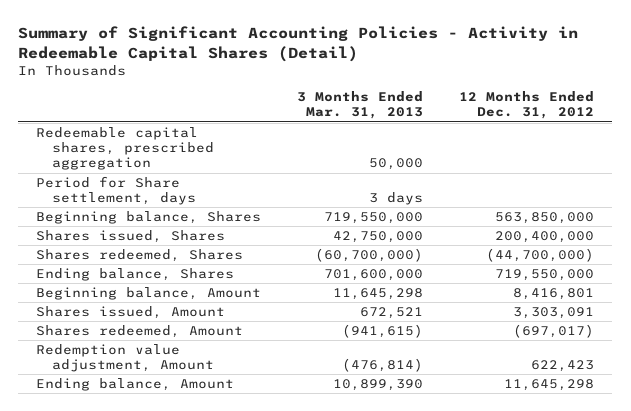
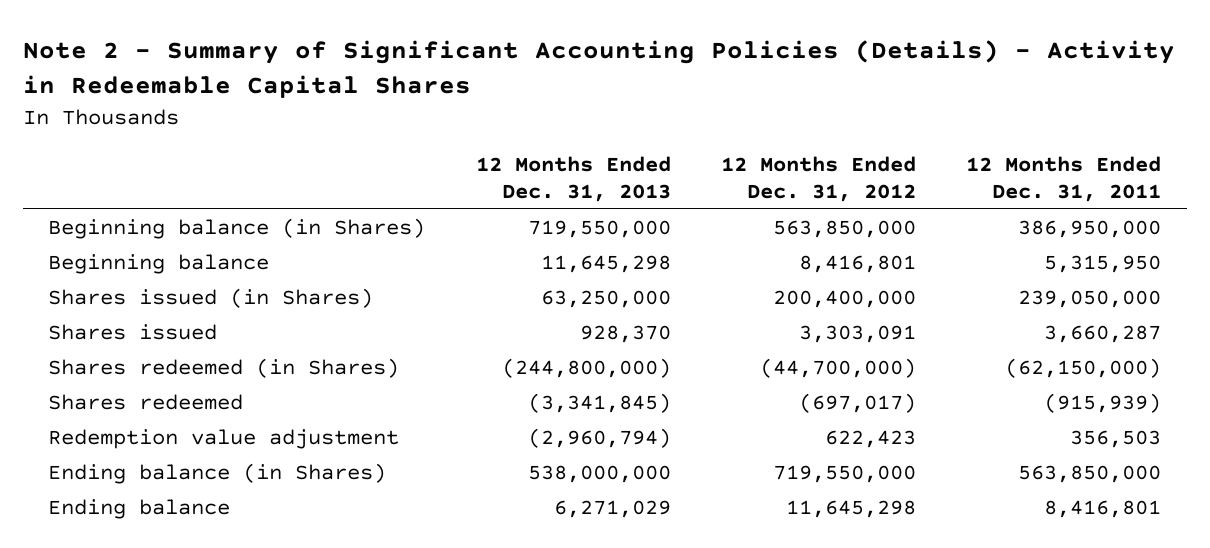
- Summary of Significant Accounting Policies - Activity in Redeemable Capital Shares (Detail)
+ Note 2 - Summary of Significant Accounting Policies (Details) - Activity in Redeemable Capital Shares
- | 3 Months Ended Mar. 31, 2013 | 12 Months Ended Dec. 31, 2012
+ | 12 Months Ended Dec. 31, 2013 | 12 Months Ended Dec. 31, 2012 | 12 Months Ended Dec. 31, 2011
- Redeemable capital shares, prescribed aggregation | 50,000 |
- Period for Share settlement, days | 3 days |
- Beginning balance, Shares | 719,550,000 | 563,850,000
- Shares issued, Shares | 42,750,000 | 200,400,000
- Shares redeemed, Shares | (60,700,000) | (44,700,000)
- Ending balance, Shares | 701,600,000 | 719,550,000
- Beginning balance, Amount | 11,645,298 | 8,416,801
- Shares issued, Amount | 672,521 | 3,303,091
- Shares redeemed, Amount | (941,615) | (697,017)
- Redemption value adjustment, Amount | (476,814) | 622,423
- Ending balance, Amount | 10,899,390 | 11,645,298
+ Beginning balance (in Shares) | 719,550,000 | 563,850,000 | 386,950,000
+ Beginning balance | 11,645,298 | 8,416,801 | 5,315,950
+ Shares issued (in Shares) | 63,250,000 | 200,400,000 | 239,050,000
+ Shares issued | 928,370 | 3,303,091 | 3,660,287
+ Shares redeemed (in Shares) | (244,800,000) | (44,700,000) | (62,150,000)
+ Shares redeemed | (3,341,845) | (697,017) | (915,939)
+ Redemption value adjustment | (2,960,794) | 622,423 | 356,503
+ Ending balance (in Shares) | 538,000,000 | 719,550,000 | 563,850,000
+ Ending balance | 6,271,029 | 11,645,298 | 8,416,801

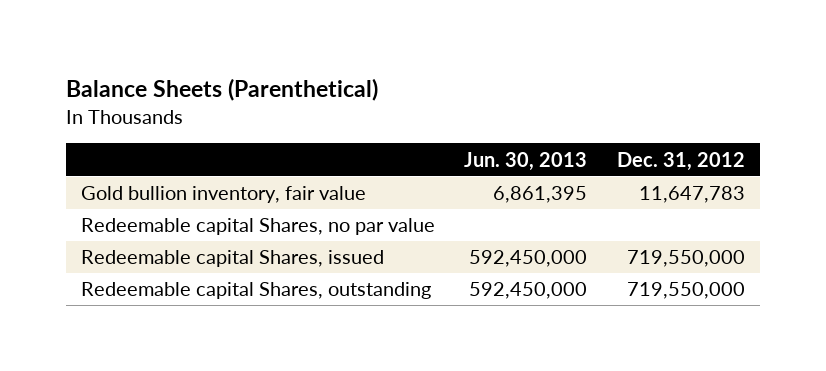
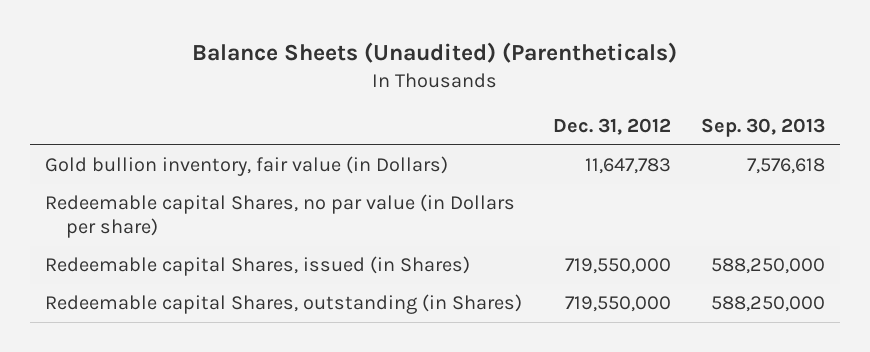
- Balance Sheets (Parenthetical)
+ Balance Sheets (Unaudited) (Parentheticals)
- | Jun. 30, 2013 | Dec. 31, 2012
+ | Dec. 31, 2012 | Sep. 30, 2013
- Gold bullion inventory, fair value | 6,861,395 | 11,647,783
- Redeemable capital Shares, no par value
- Redeemable capital Shares, issued | 592,450,000 | 719,550,000
- Redeemable capital Shares, outstanding | 592,450,000 | 719,550,000
+ Gold bullion inventory, fair value (in Dollars) | 11,647,783 | 7,576,618
+ Redeemable capital Shares, no par value (in Dollars per share)
+ Redeemable capital Shares, issued (in Shares) | 719,550,000 | 588,250,000
+ Redeemable capital Shares, outstanding (in Shares) | 719,550,000 | 588,250,000

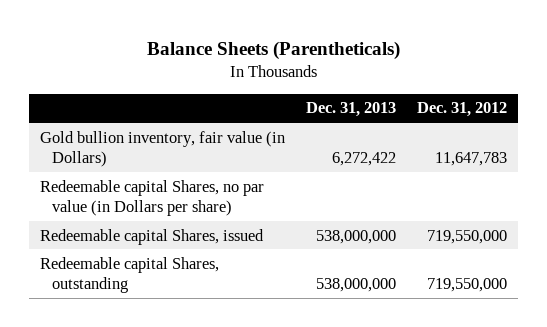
- Balance Sheets (Unaudited) (Parentheticals)
+ Balance Sheets (Parentheticals)
- | Dec. 31, 2012 | Sep. 30, 2013
+ | Dec. 31, 2013 | Dec. 31, 2012
- Redeemable capital Shares, issued (in Shares) | 719,550,000 | 588,250,000
- Redeemable capital Shares, outstanding (in Shares) | 719,550,000 | 588,250,000
+ Redeemable capital Shares, issued | 538,000,000 | 719,550,000
+ Redeemable capital Shares, outstanding | 538,000,000 | 719,550,000

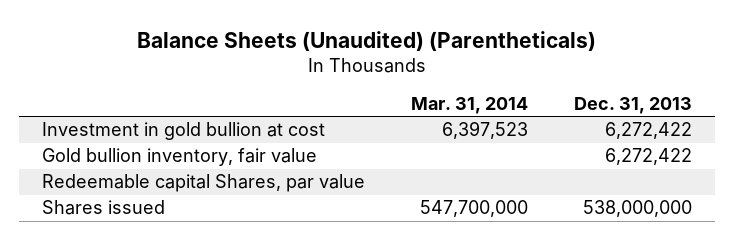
- Balance Sheets (Parentheticals)
+ Balance Sheets (Unaudited) (Parentheticals)
- | Dec. 31, 2013 | Dec. 31, 2012
+ | Mar. 31, 2014 | Dec. 31, 2013
- Gold bullion inventory, fair value (in Dollars) | 6,272,422 | 11,647,783
- Redeemable capital Shares, no par value (in Dollars per share)
- Redeemable capital Shares, issued | 538,000,000 | 719,550,000
- Redeemable capital Shares, outstanding | 538,000,000 | 719,550,000
+ Investment in gold bullion at cost | 6,397,523 | 6,272,422
+ Gold bullion inventory, fair value | | 6,272,422
+ Redeemable capital Shares, par value
+ Shares issued | 547,700,000 | 538,000,000

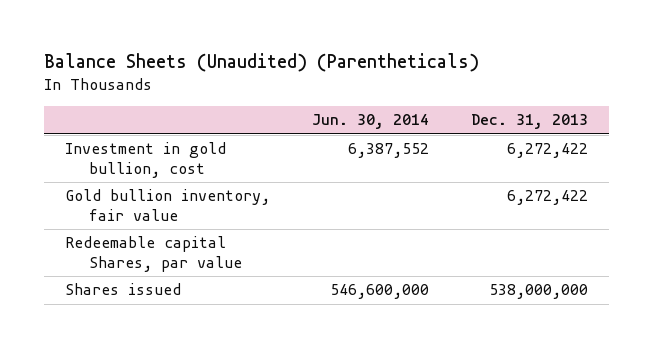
- | Mar. 31, 2014 | Dec. 31, 2013
+ | Jun. 30, 2014 | Dec. 31, 2013
- Investment in gold bullion at cost | 6,397,523 | 6,272,422
+ Investment in gold bullion, cost | 6,387,552 | 6,272,422

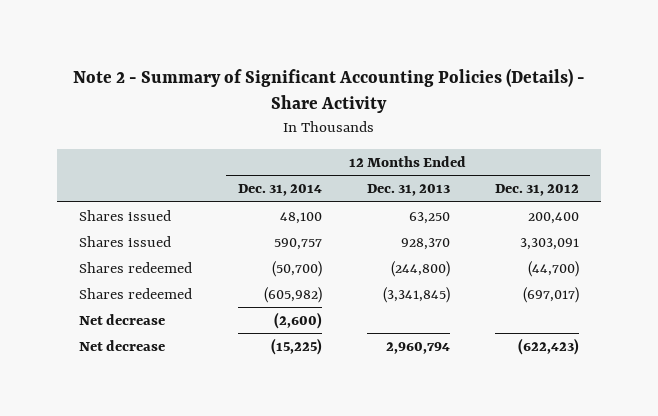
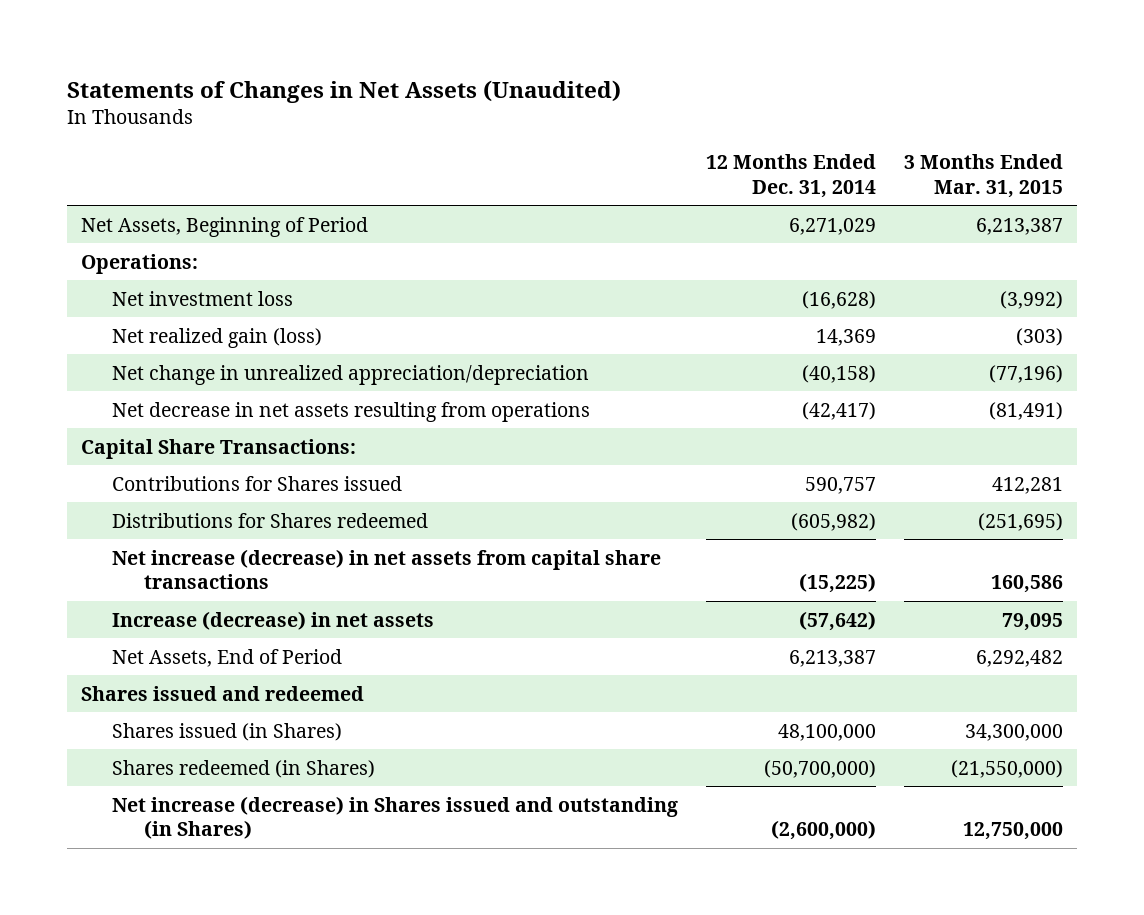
- Note 2 - Summary of Significant Accounting Policies (Details) - Share Activity
+ Statements of Changes in Net Assets (Unaudited)
- | 12 Months Ended Dec. 31, 2014 | 12 Months Ended Dec. 31, 2013 | 12 Months Ended Dec. 31, 2012
+ | 12 Months Ended Dec. 31, 2014 | 3 Months Ended Mar. 31, 2015
- Shares issued | 48,100 | 63,250 | 200,400
- Shares issued | 590,757 | 928,370 | 3,303,091
- Shares redeemed | (50,700) | (244,800) | (44,700)
- Shares redeemed | (605,982) | (3,341,845) | (697,017)
- Net decrease | (2,600) | |
- Net decrease | (15,225) | 2,960,794 | (622,423)
+ Net Assets, Beginning of Period | 6,271,029 | 6,213,387
+ Operations:
+ Net investment loss | (16,628) | (3,992)
+ Net realized gain (loss) | 14,369 | (303)
+ Net change in unrealized appreciation/depreciation | (40,158) | (77,196)
+ Net decrease in net assets resulting from operations | (42,417) | (81,491)
+ Capital Share Transactions:
+ Contributions for Shares issued | 590,757 | 412,281
+ Distributions for Shares redeemed | (605,982) | (251,695)
+ Net increase (decrease) in net assets from capital share transactions | (15,225) | 160,586
+ Increase (decrease) in net assets | (57,642) | 79,095
+ Net Assets, End of Period | 6,213,387 | 6,292,482
+ Shares issued and redeemed
+ Shares issued (in Shares) | 48,100,000 | 34,300,000
+ Shares redeemed (in Shares) | (50,700,000) | (21,550,000)
+ Net increase (decrease) in Shares issued and outstanding (in Shares) | (2,600,000) | 12,750,000

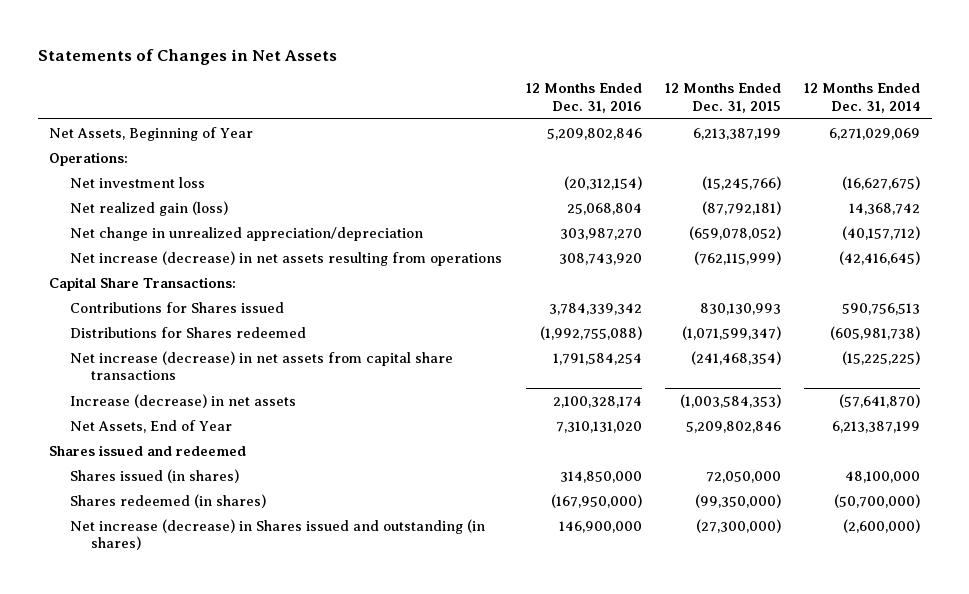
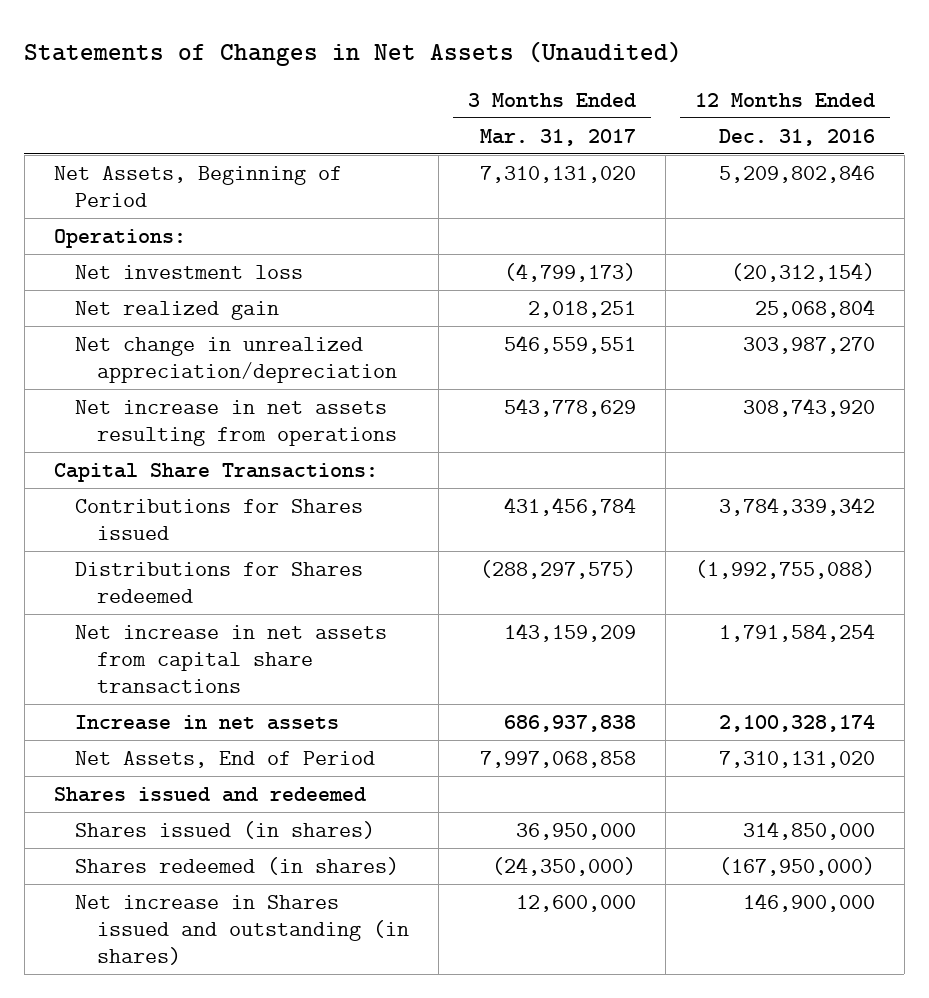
- Statements of Changes in Net Assets
+ Statements of Changes in Net Assets (Unaudited)
- | 12 Months Ended Dec. 31, 2016 | 12 Months Ended Dec. 31, 2015 | 12 Months Ended Dec. 31, 2014
+ | 3 Months Ended Mar. 31, 2017 | 12 Months Ended Dec. 31, 2016
- Net Assets, Beginning of Year | 5,209,802,846 | 6,213,387,199 | 6,271,029,069
+ Net Assets, Beginning of Period | 7,310,131,020 | 5,209,802,846
- Net realized gain (loss) | 25,068,804 | (87,792,181) | 14,368,742
+ Net realized gain | 2,018,251 | 25,068,804
- Net increase (decrease) in net assets resulting from operations | 308,743,920 | (762,115,999) | (42,416,645)
+ Net increase in net assets resulting from operations | 543,778,629 | 308,743,920
- Net increase (decrease) in net assets from capital share transactions | 1,791,584,254 | (241,468,354) | (15,225,225)
- Increase (decrease) in net assets | 2,100,328,174 | (1,003,584,353) | (57,641,870)
- Net Assets, End of Year | 7,310,131,020 | 5,209,802,846 | 6,213,387,199
+ Net increase in net assets from capital share transactions | 143,159,209 | 1,791,584,254
+ Increase in net assets | 686,937,838 | 2,100,328,174
+ Net Assets, End of Period | 7,997,068,858 | 7,310,131,020
- Net increase (decrease) in Shares issued and outstanding (in shares) | 146,900,000 | (27,300,000) | (2,600,000)
+ Net increase in Shares issued and outstanding (in shares) | 12,600,000 | 146,900,000

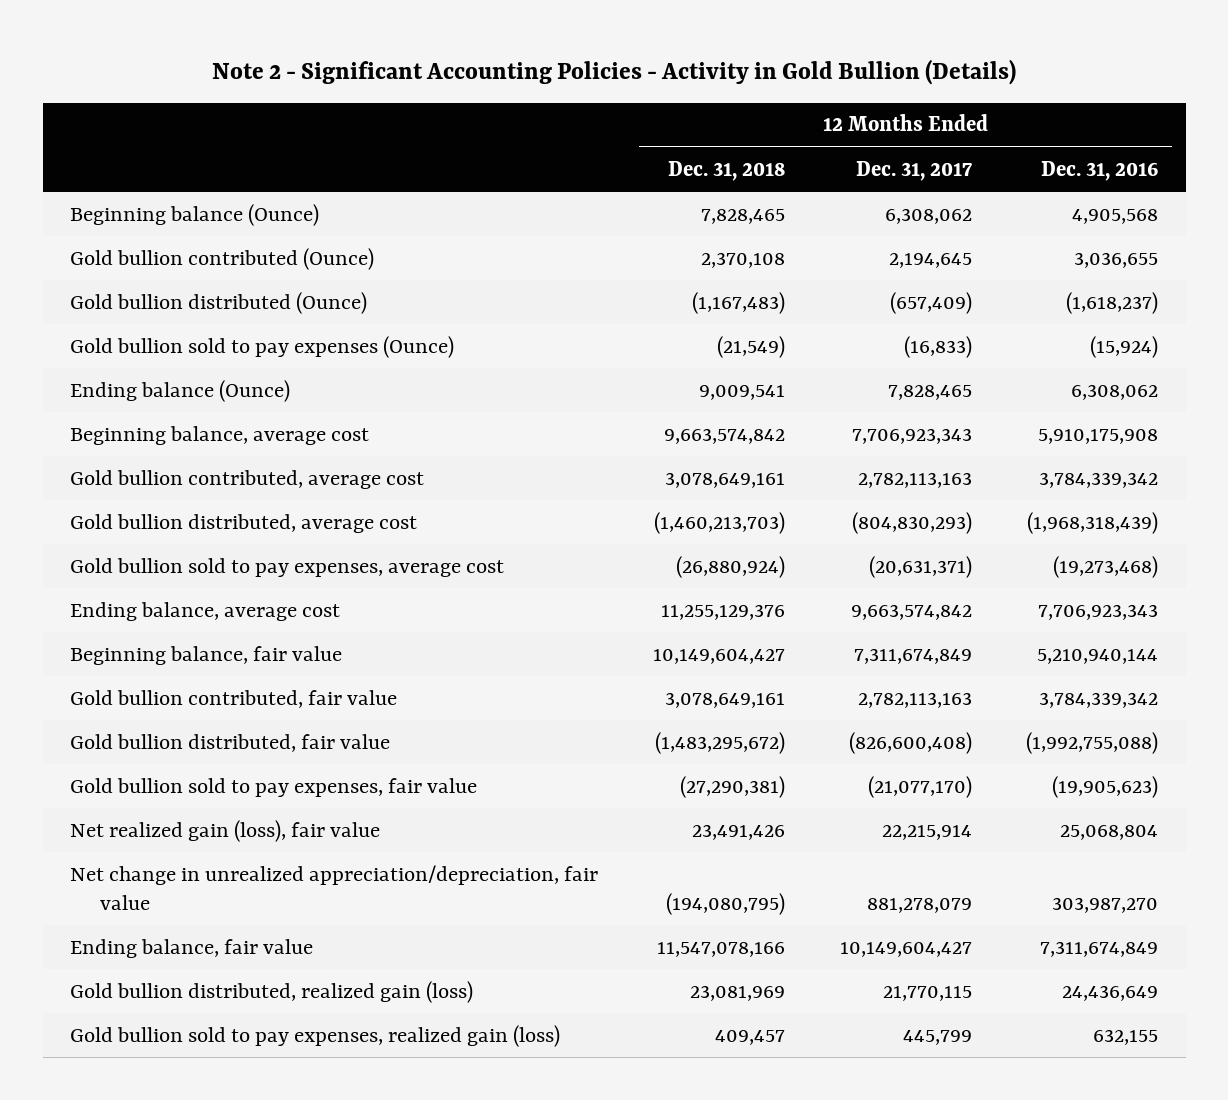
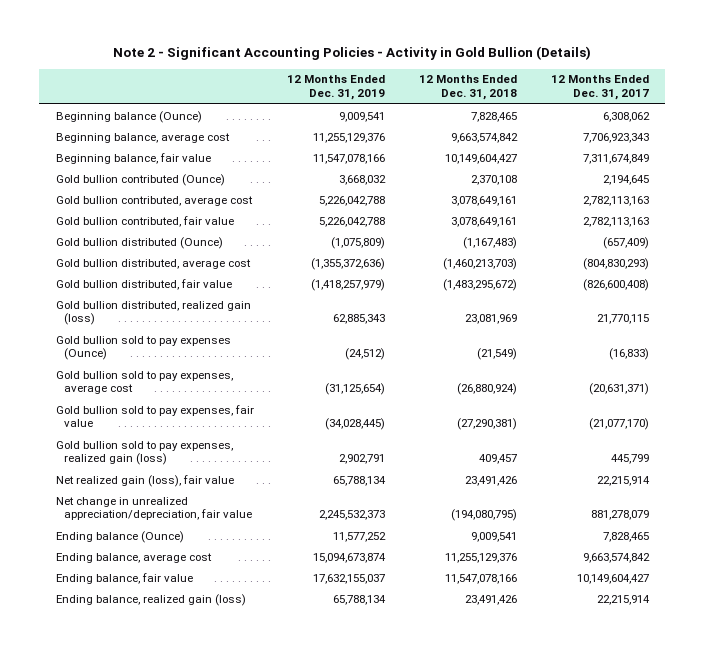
- | 12 Months Ended Dec. 31, 2018 | 12 Months Ended Dec. 31, 2017 | 12 Months Ended Dec. 31, 2016
+ | 12 Months Ended Dec. 31, 2019 | 12 Months Ended Dec. 31, 2018 | 12 Months Ended Dec. 31, 2017
moved down: Gold bullion contributed (Ounce) | 3,668,032 | 2,370,108 | 2,194,645
moved down: Gold bullion contributed, average cost | 5,226,042,788 | 3,078,649,161 | 2,782,113,163
moved down: Gold bullion distributed (Ounce) | (1,075,809) | (1,167,483) | (657,409)
moved down: Gold bullion distributed, average cost | (1,355,372,636) | (1,460,213,703) | (804,830,293)
moved up: Gold bullion distributed, realized gain (loss) | 62,885,343 | 23,081,969 | 21,770,115
moved down: Gold bullion sold to pay expenses (Ounce) | (24,512) | (21,549) | (16,833)
moved down: Gold bullion sold to pay expenses, average cost | (31,125,654) | (26,880,924) | (20,631,371)
moved up: Gold bullion sold to pay expenses, realized gain (loss) | 2,902,791 | 409,457 | 445,799
moved down: Ending balance (Ounce) | 11,577,252 | 9,009,541 | 7,828,465
moved down: Ending balance, average cost | 15,094,673,874 | 11,255,129,376 | 9,663,574,842
+ Ending balance, realized gain (loss) | 65,788,134 | 23,491,426 | 22,215,914

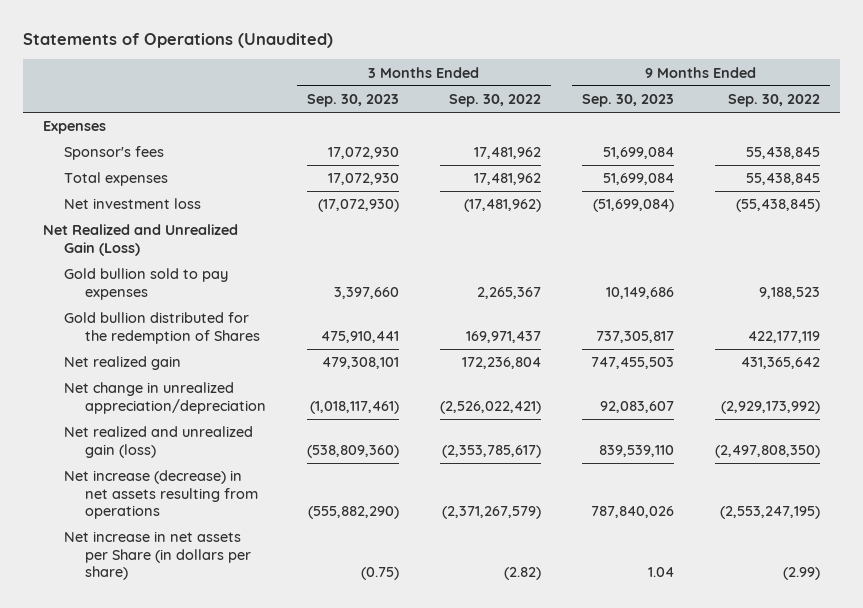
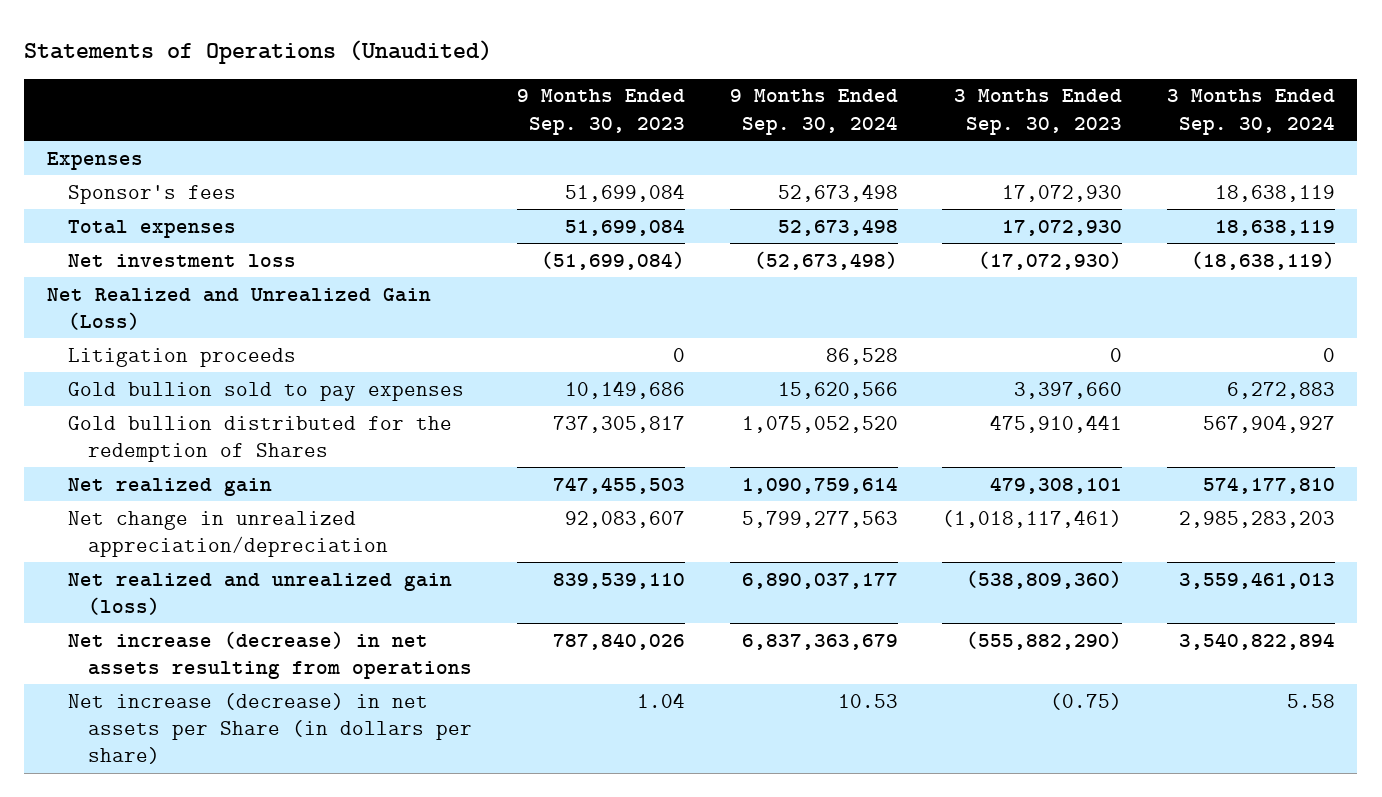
- | 3 Months Ended Sep. 30, 2023 | 3 Months Ended Sep. 30, 2022 | 9 Months Ended Sep. 30, 2023 | 9 Months Ended Sep. 30, 2022
+ | 9 Months Ended Sep. 30, 2023 | 9 Months Ended Sep. 30, 2024 | 3 Months Ended Sep. 30, 2023 | 3 Months Ended Sep. 30, 2024
+ Litigation proceeds | 0 | 86,528 | 0 | 0
- Net increase in net assets per Share (in dollars per share) | (0.75) | (2.82) | 1.04 | (2.99)
+ Net increase (decrease) in net assets per Share (in dollars per share) | 1.04 | 10.53 | (0.75) | 5.58

